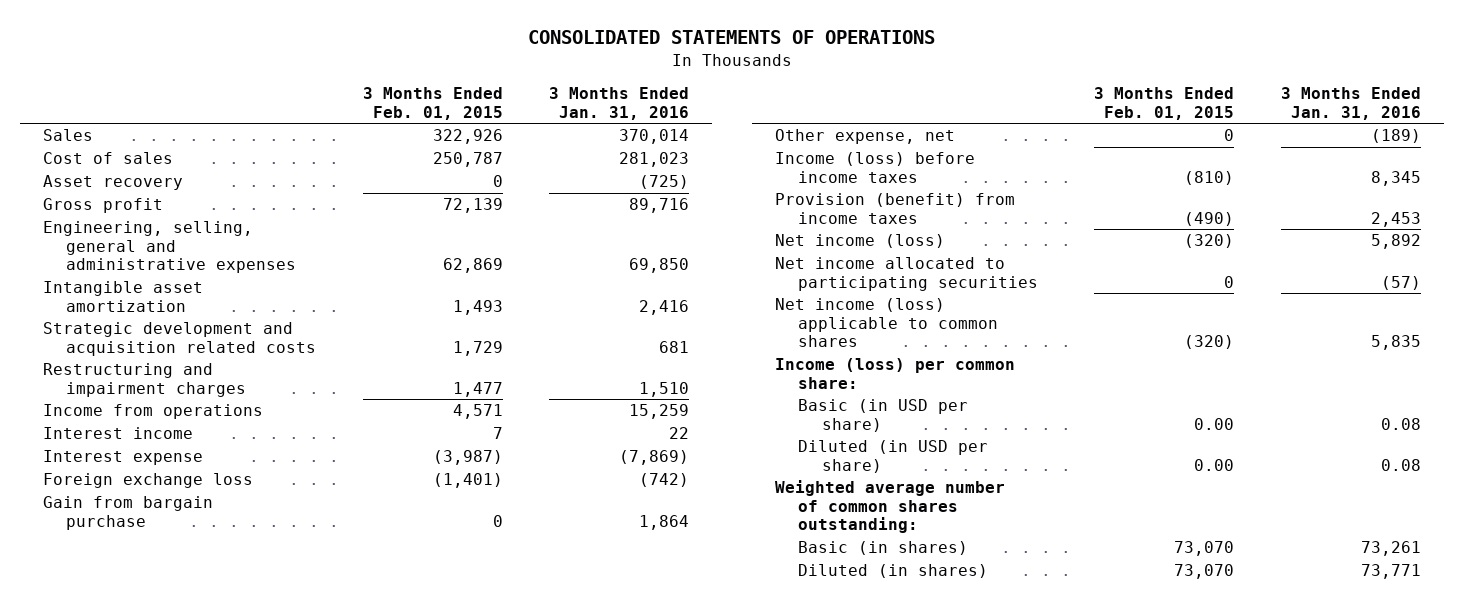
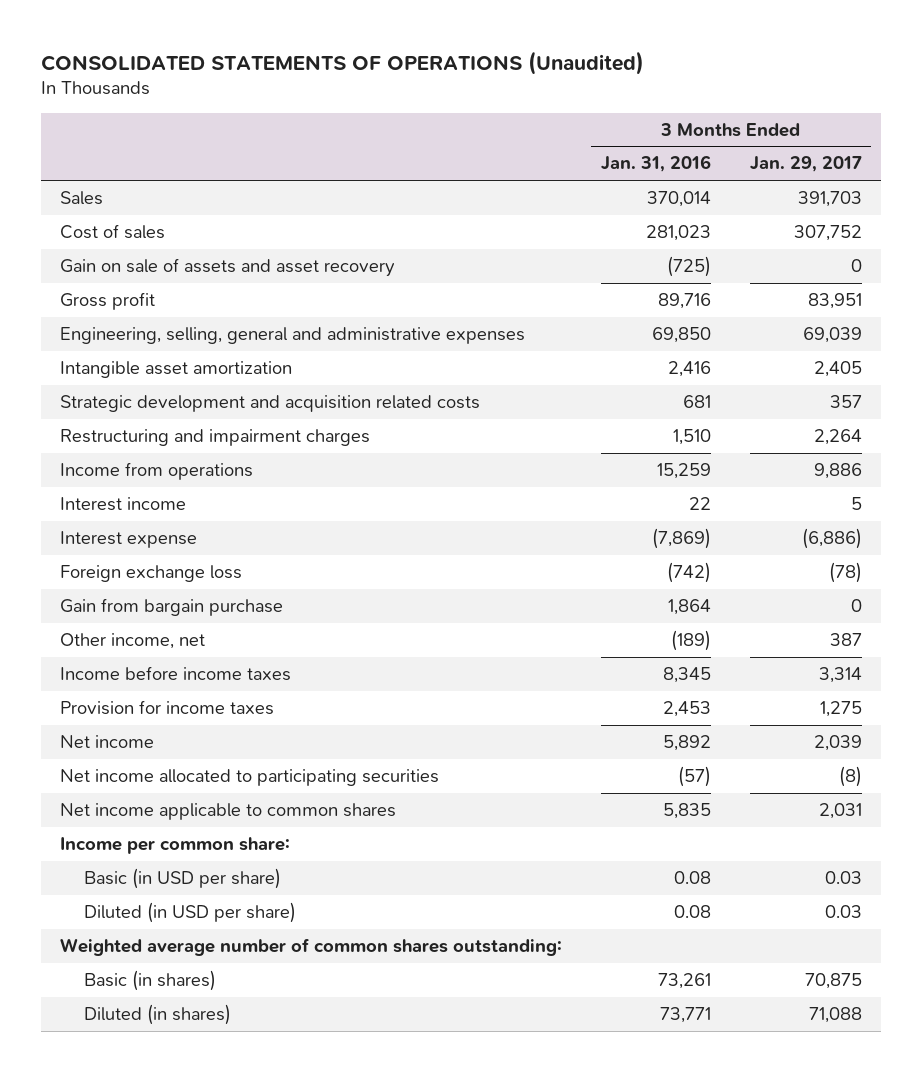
- CONSOLIDATED STATEMENTS OF OPERATIONS
+ CONSOLIDATED STATEMENTS OF OPERATIONS (Unaudited)
- | 3 Months Ended Feb. 01, 2015 | 3 Months Ended Jan. 31, 2016
+ | 3 Months Ended Jan. 31, 2016 | 3 Months Ended Jan. 29, 2017
- Asset recovery | 0 | (725)
+ Gain on sale of assets and asset recovery | (725) | 0
- Other expense, net | 0 | (189)
- Income (loss) before income taxes | (810) | 8,345
- Provision (benefit) from income taxes | (490) | 2,453
- Net income (loss) | (320) | 5,892
+ Other income, net | (189) | 387
+ Income before income taxes | 8,345 | 3,314
+ Provision for income taxes | 2,453 | 1,275
+ Net income | 5,892 | 2,039
- Net income (loss) applicable to common shares | (320) | 5,835
- Income (loss) per common share:
+ Net income applicable to common shares | 5,835 | 2,031
+ Income per common share:

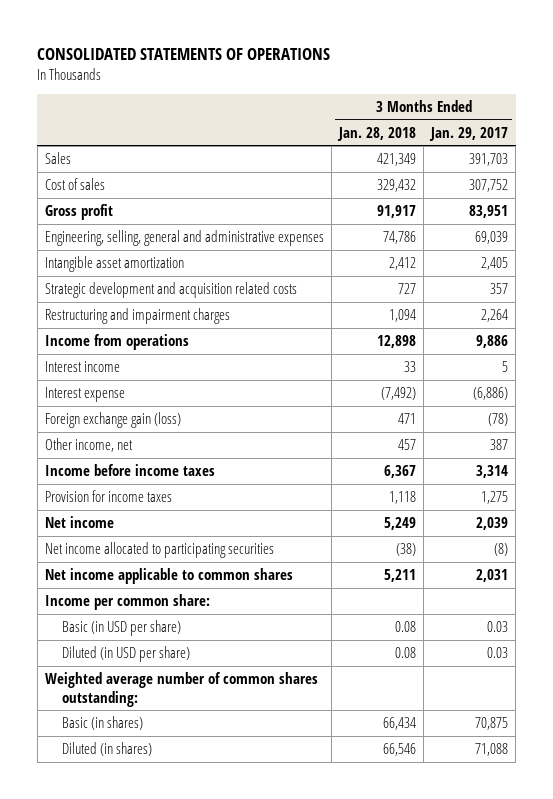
- CONSOLIDATED STATEMENTS OF OPERATIONS (Unaudited)
+ CONSOLIDATED STATEMENTS OF OPERATIONS
- | 3 Months Ended Jan. 31, 2016 | 3 Months Ended Jan. 29, 2017
+ | 3 Months Ended Jan. 28, 2018 | 3 Months Ended Jan. 29, 2017
- Gain on sale of assets and asset recovery | (725) | 0
- Foreign exchange loss | (742) | (78)
- Gain from bargain purchase | 1,864 | 0
+ Foreign exchange gain (loss) | 471 | (78)

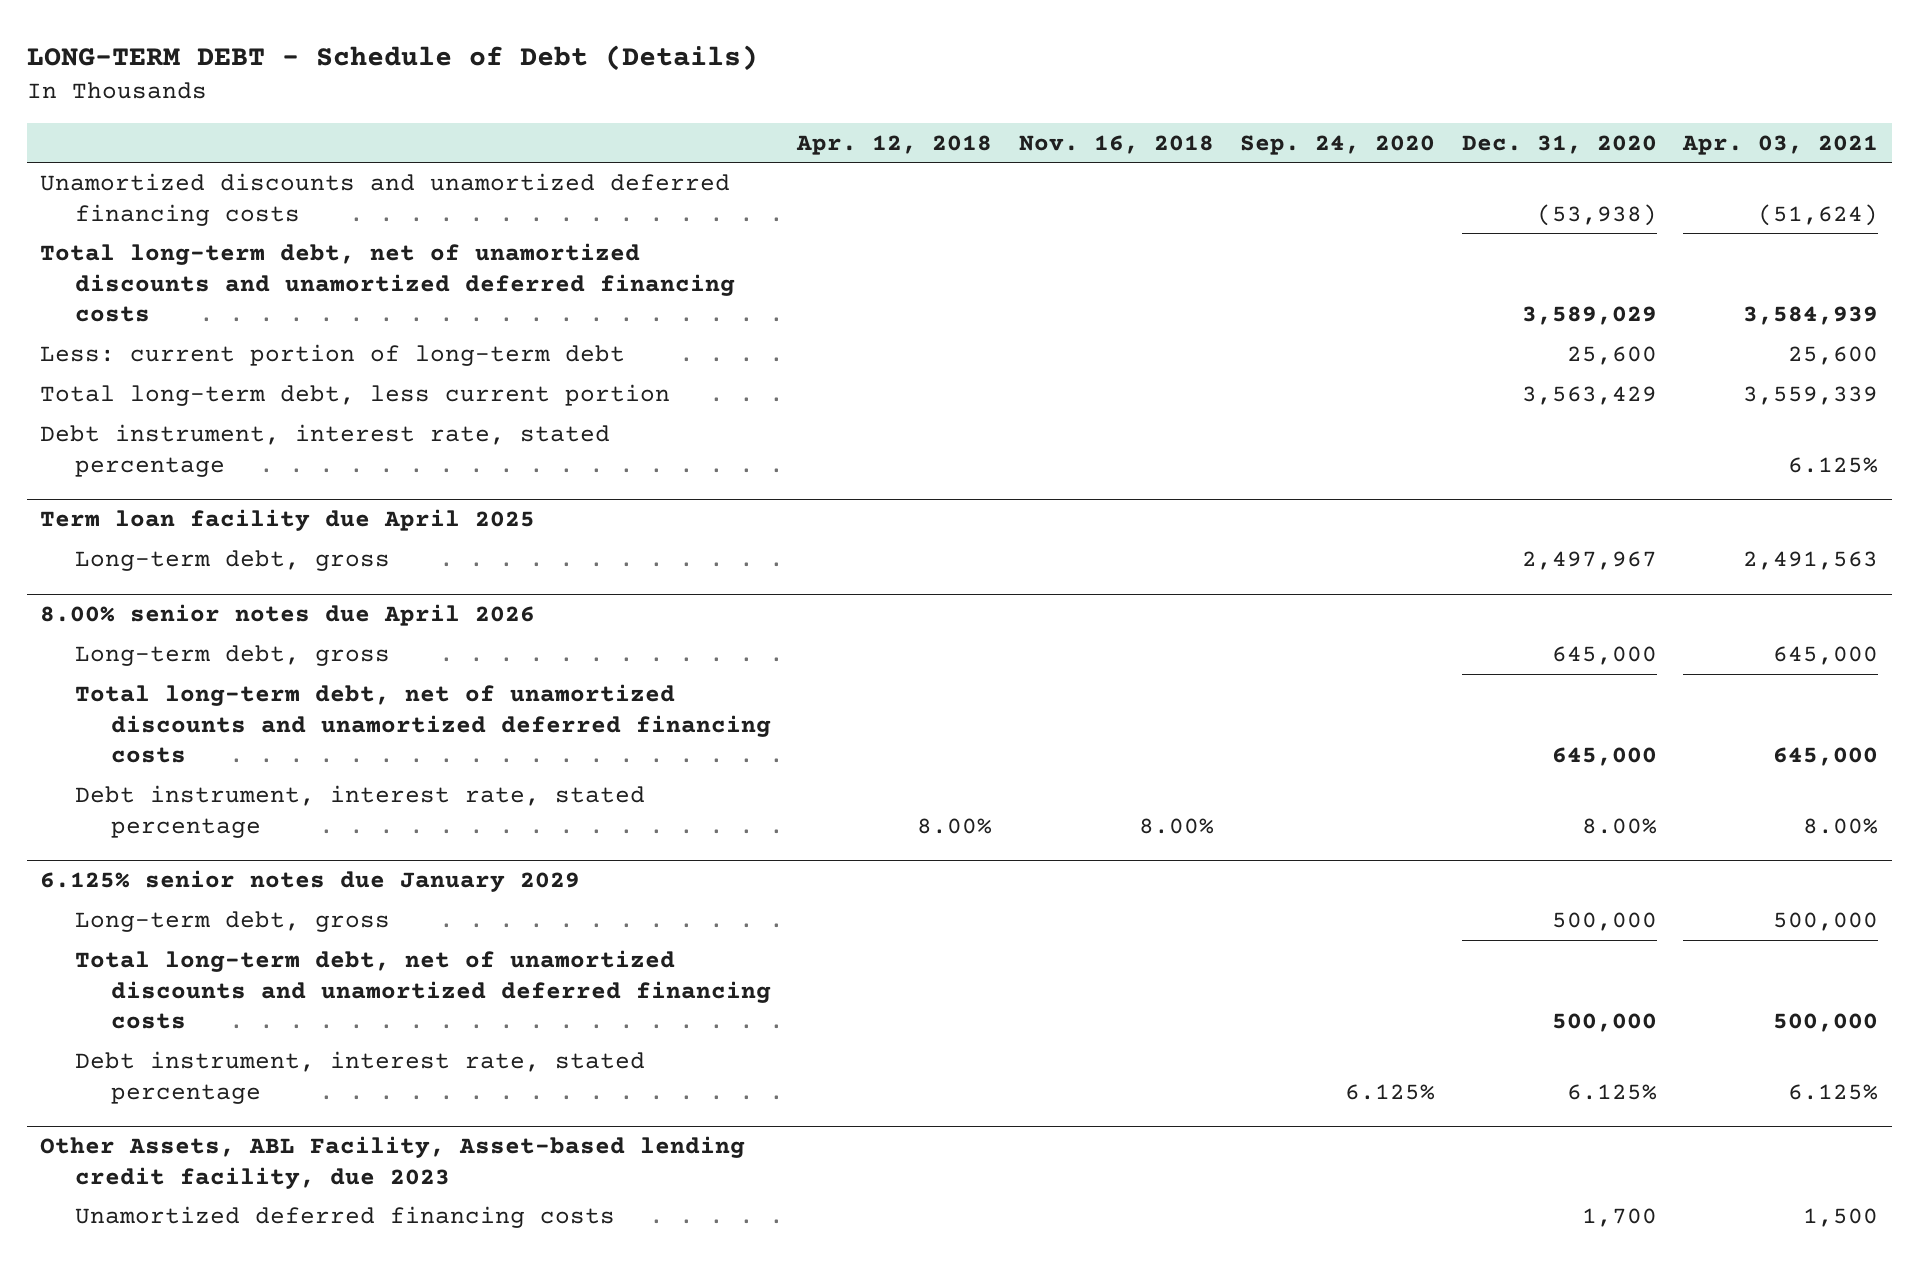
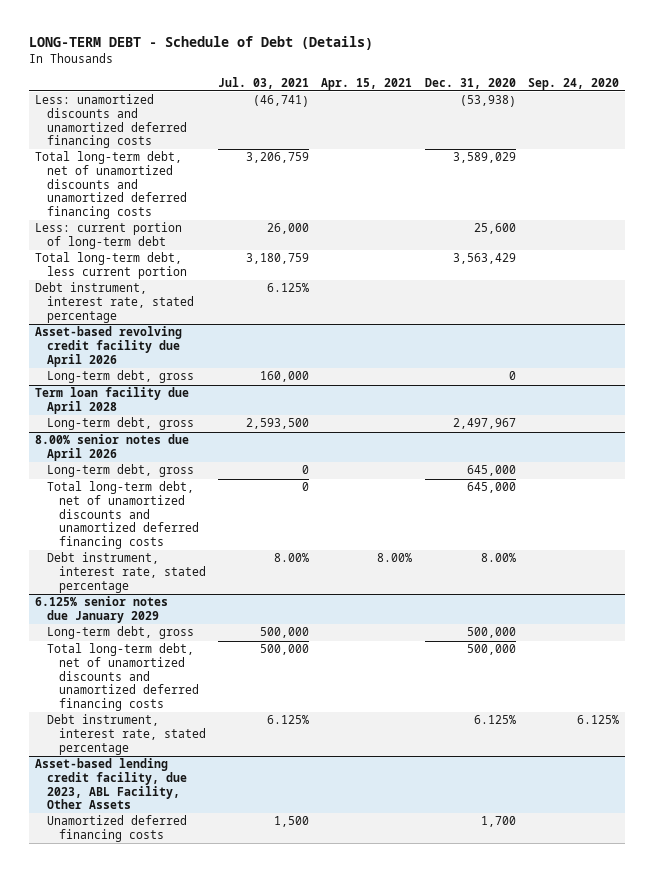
- | Apr. 12, 2018 | Nov. 16, 2018 | Sep. 24, 2020 | Dec. 31, 2020 | Apr. 03, 2021
+ | Jul. 03, 2021 | Apr. 15, 2021 | Dec. 31, 2020 | Sep. 24, 2020
- Unamortized discounts and unamortized deferred financing costs | | | | (53,938) | (51,624)
+ Less: unamortized discounts and unamortized deferred financing costs | (46,741) | | (53,938) |
- Term loan facility due April 2025
+ Asset-based revolving credit facility due April 2026
+ Long-term debt, gross | 160,000 | | 0 |
+ Term loan facility due April 2028
- Other Assets, ABL Facility, Asset-based lending credit facility, due 2023
+ Asset-based lending credit facility, due 2023, ABL Facility, Other Assets

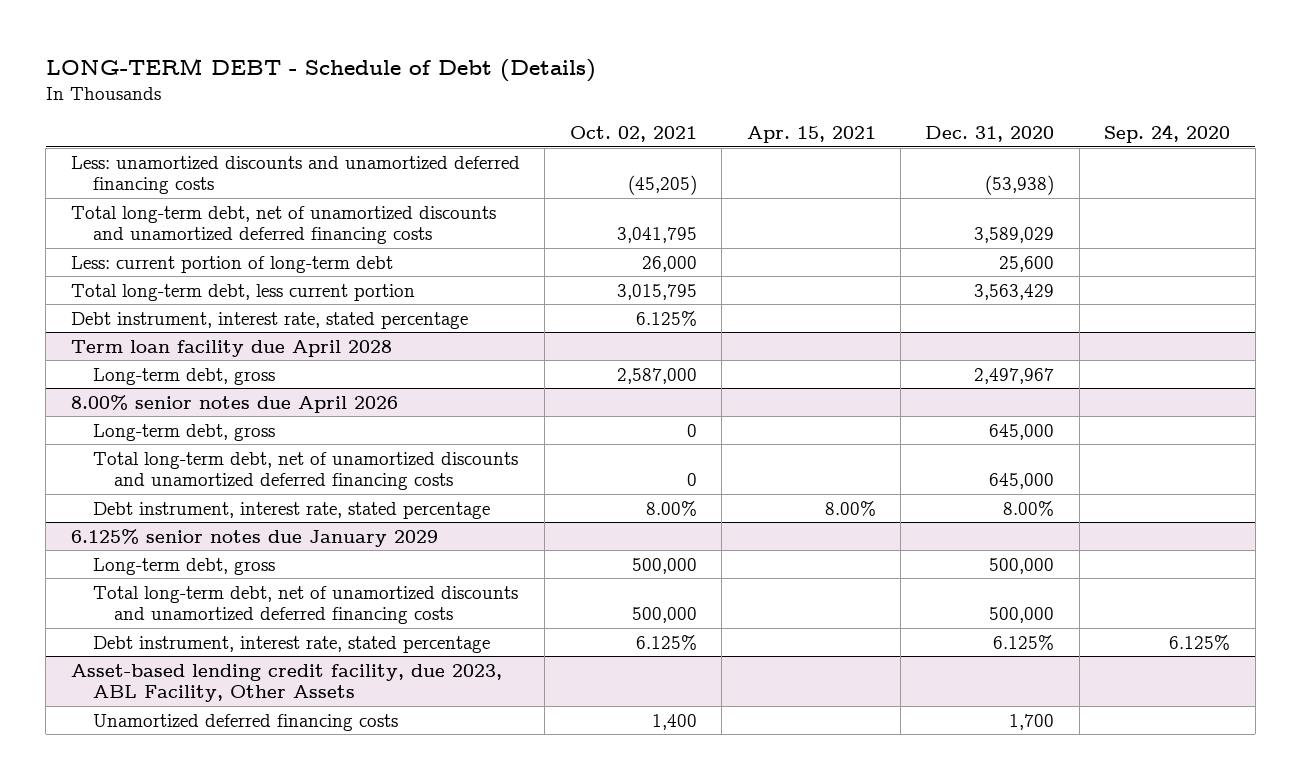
- | Jul. 03, 2021 | Apr. 15, 2021 | Dec. 31, 2020 | Sep. 24, 2020
+ | Oct. 02, 2021 | Apr. 15, 2021 | Dec. 31, 2020 | Sep. 24, 2020
- Asset-based revolving credit facility due April 2026
- Long-term debt, gross | 160,000 | | 0 |

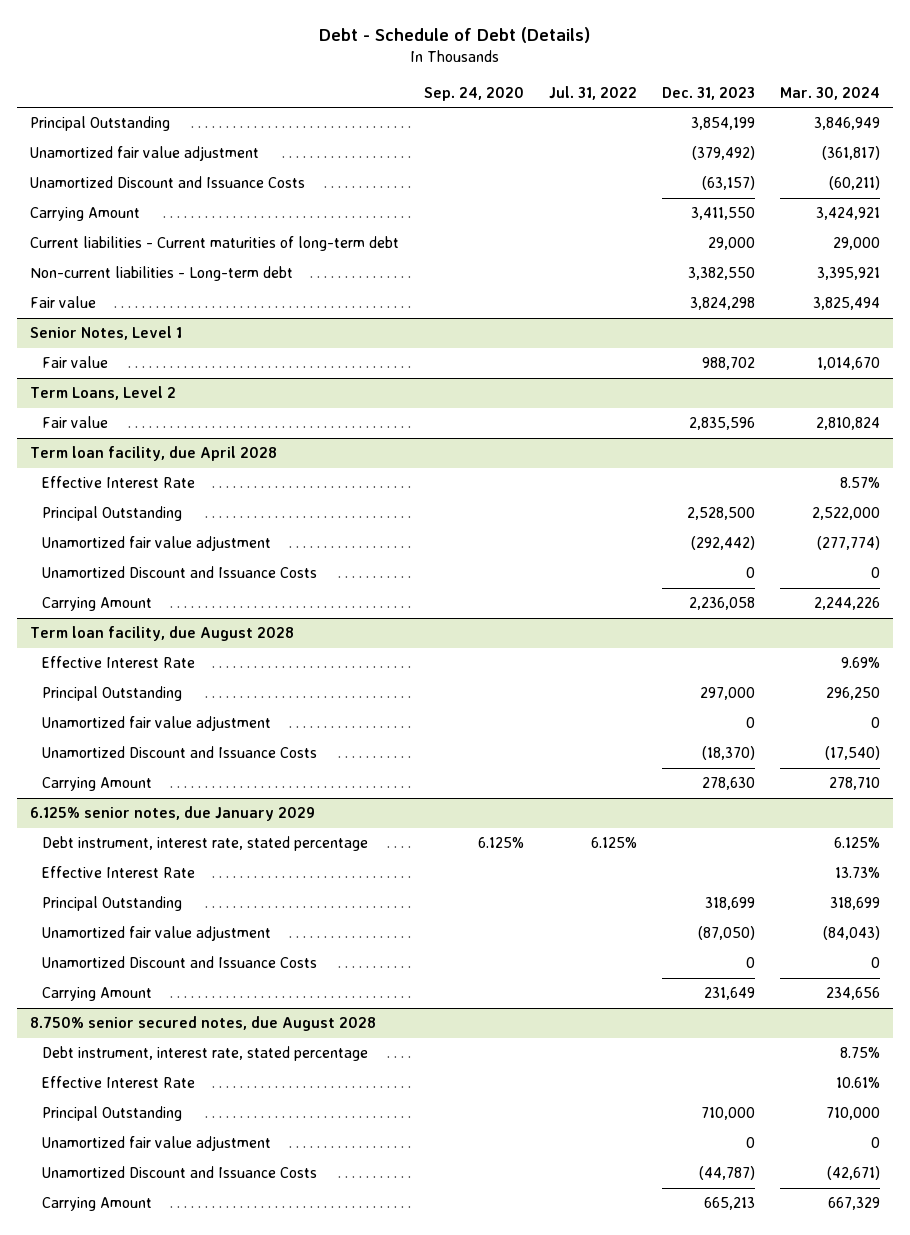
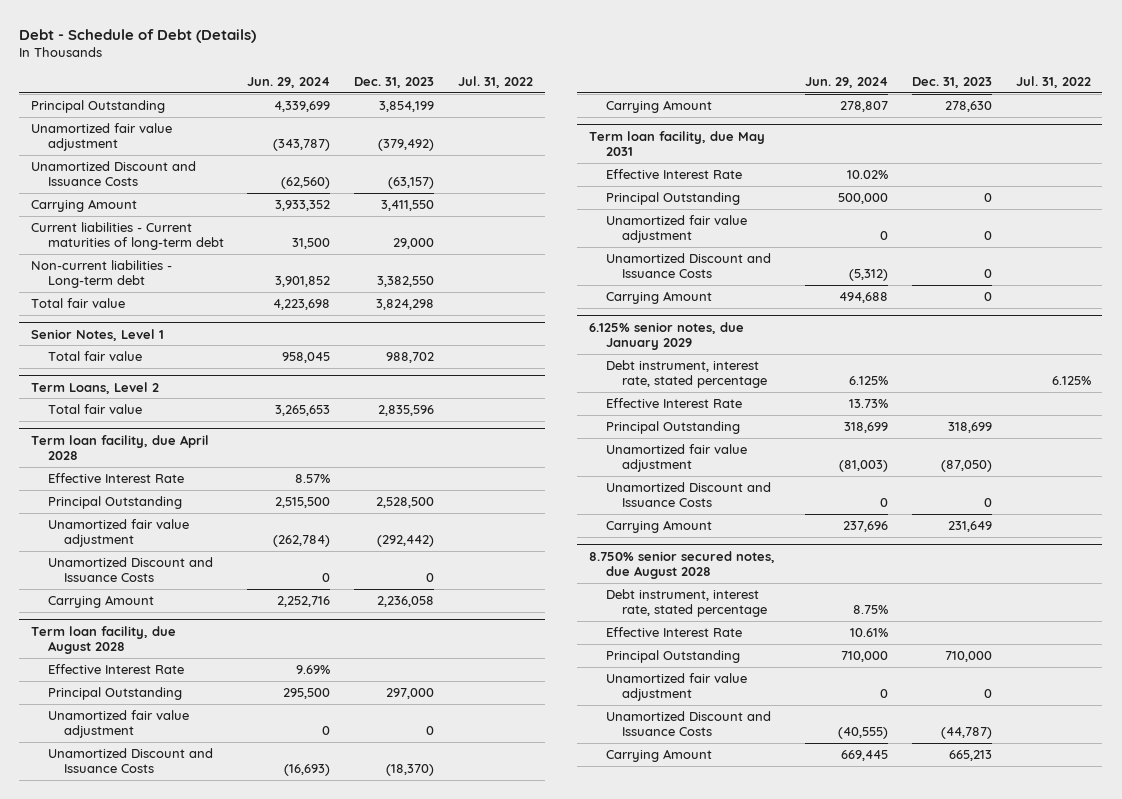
- | Sep. 24, 2020 | Jul. 31, 2022 | Dec. 31, 2023 | Mar. 30, 2024
+ | Jun. 29, 2024 | Dec. 31, 2023 | Jul. 31, 2022
- Fair value | | | 3,824,298 | 3,825,494
+ Total fair value | 4,223,698 | 3,824,298 |
@ Senior Notes, Level 1
- Fair value | | | 988,702 | 1,014,670
+ Total fair value | 958,045 | 988,702 |
@ Term Loans, Level 2
- Fair value | | | 2,835,596 | 2,810,824
+ Total fair value | 3,265,653 | 2,835,596 |
+ Term loan facility, due May 2031
+ Effective Interest Rate | 10.02% | |
+ Principal Outstanding | 500,000 | 0 |
+ Unamortized fair value adjustment | 0 | 0 |
+ Unamortized Discount and Issuance Costs | (5,312) | 0 |
+ Carrying Amount | 494,688 | 0 |

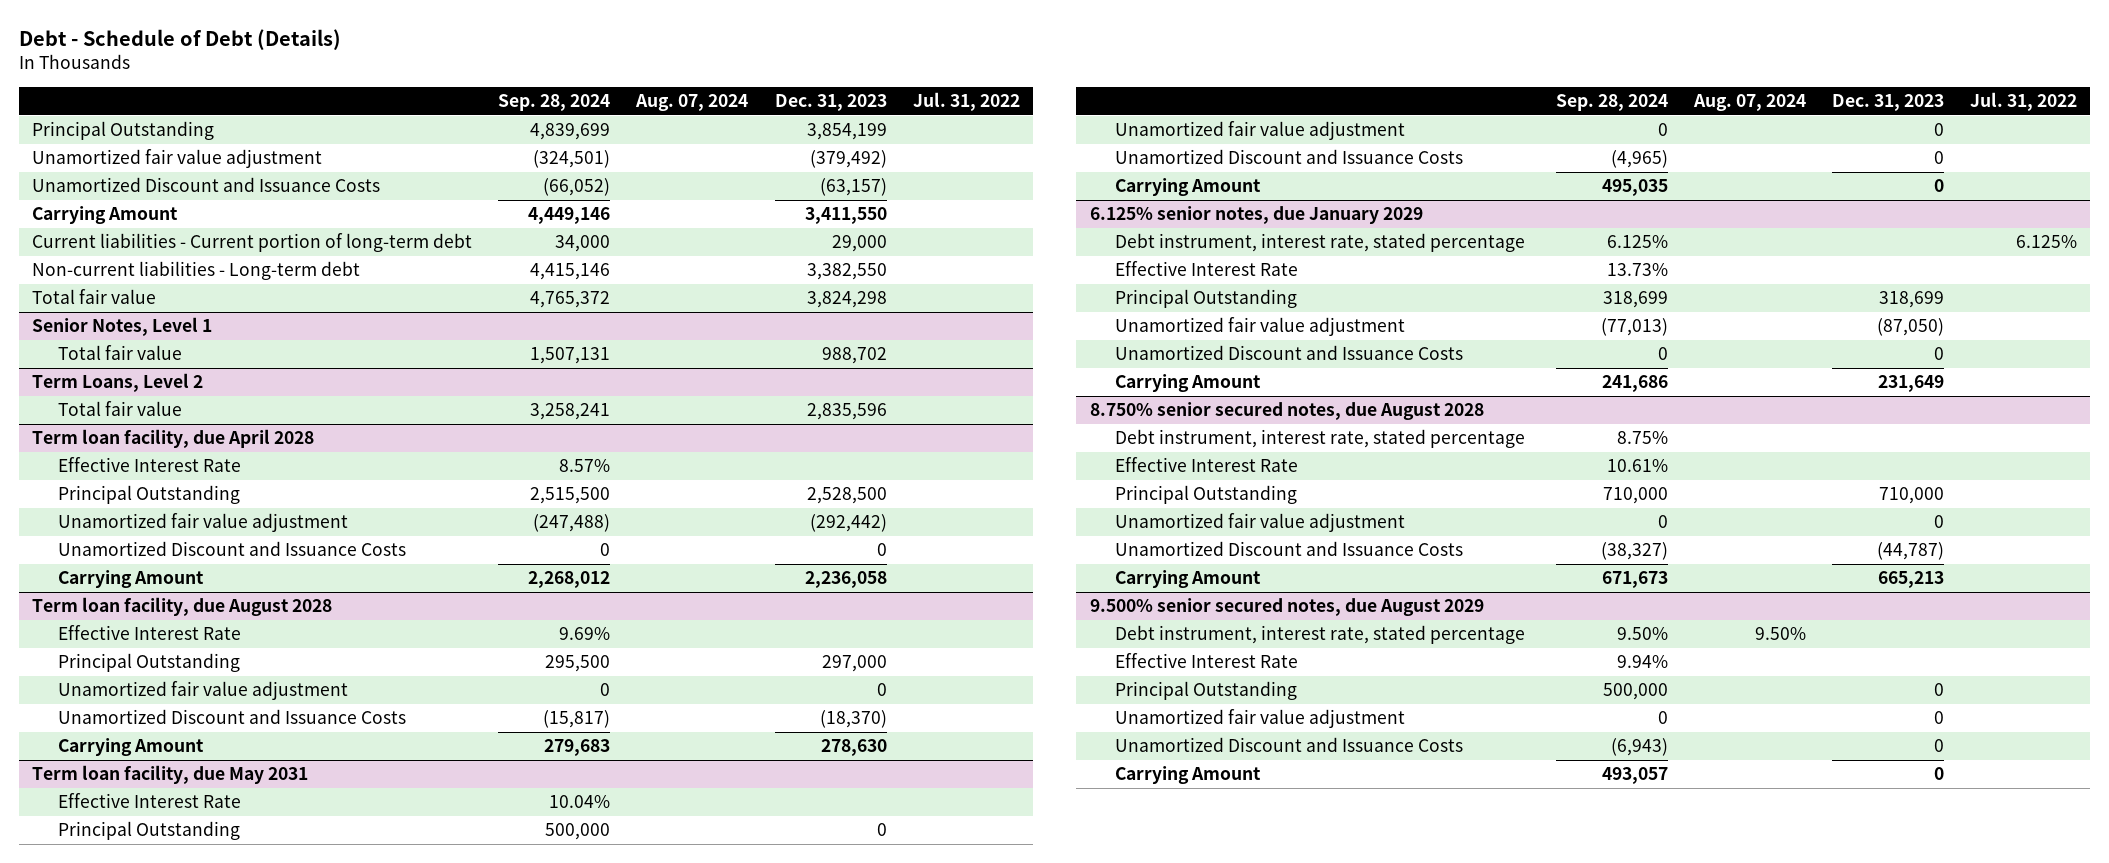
- | Jun. 29, 2024 | Dec. 31, 2023 | Jul. 31, 2022
+ | Sep. 28, 2024 | Aug. 07, 2024 | Dec. 31, 2023 | Jul. 31, 2022
- Current liabilities - Current maturities of long-term debt | 31,500 | 29,000 |
+ Current liabilities - Current portion of long-term debt | 34,000 | | 29,000 |
+ 9.500% senior secured notes, due August 2029
+ Debt instrument, interest rate, stated percentage | 9.50% | 9.50% | |
+ Effective Interest Rate | 9.94% | | |
+ Principal Outstanding | 500,000 | | 0 |
+ Unamortized fair value adjustment | 0 | | 0 |
+ Unamortized Discount and Issuance Costs | (6,943) | | 0 |
+ Carrying Amount | 493,057 | | 0 |

